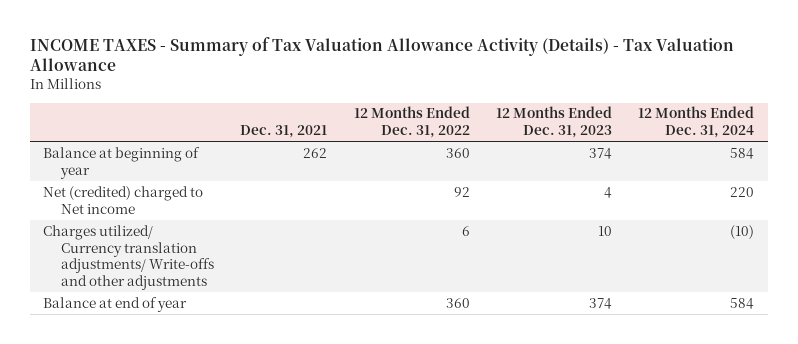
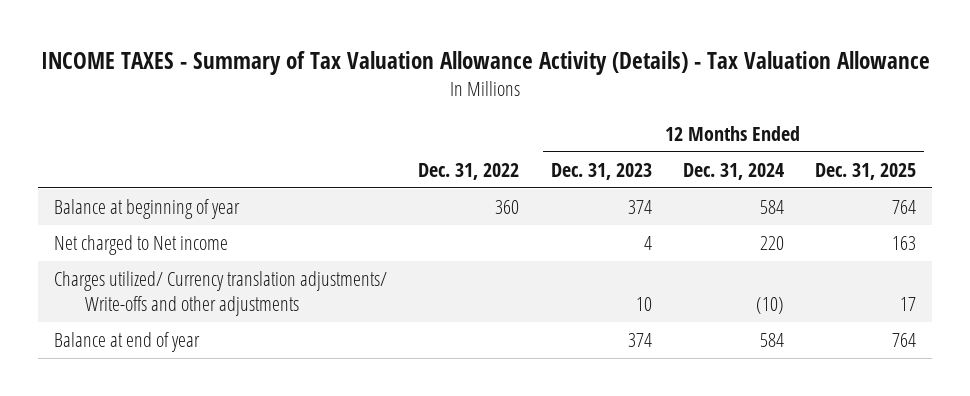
- | Dec. 31, 2021 | 12 Months Ended Dec. 31, 2022 | 12 Months Ended Dec. 31, 2023 | 12 Months Ended Dec. 31, 2024
+ | Dec. 31, 2022 | 12 Months Ended Dec. 31, 2023 | 12 Months Ended Dec. 31, 2024 | 12 Months Ended Dec. 31, 2025
- Net (credited) charged to Net income | | 92 | 4 | 220
+ Net charged to Net income | | 4 | 220 | 163

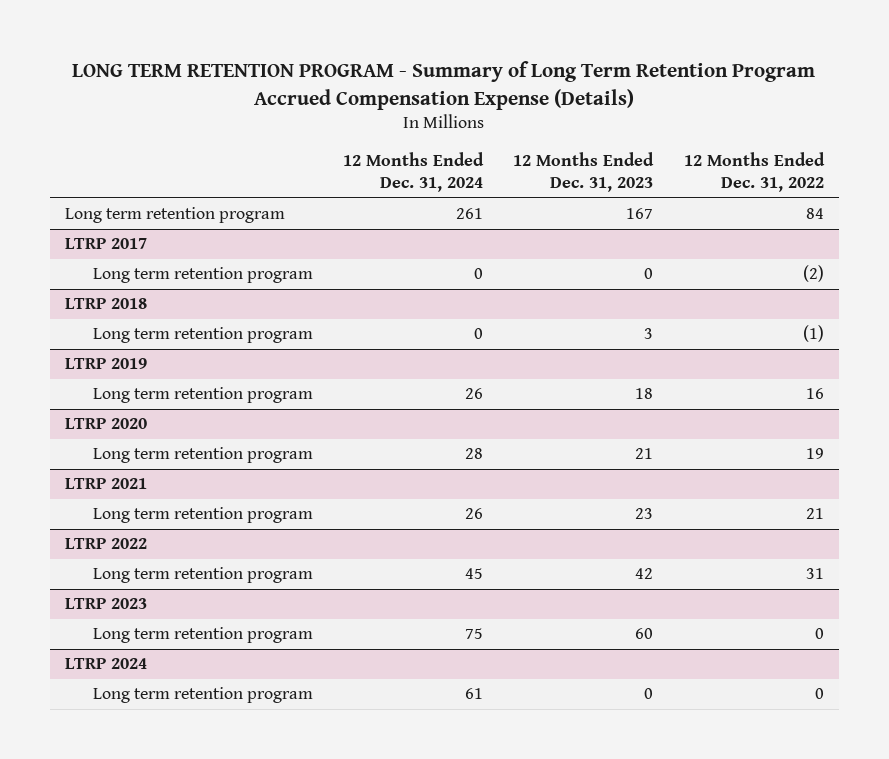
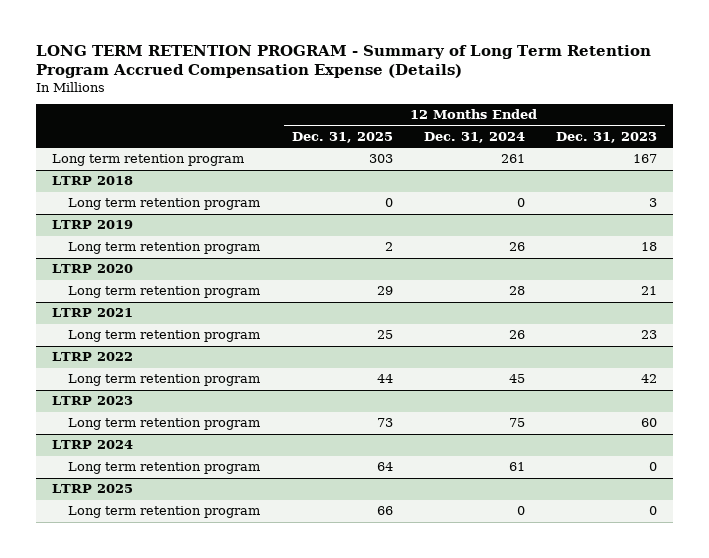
- | 12 Months Ended Dec. 31, 2024 | 12 Months Ended Dec. 31, 2023 | 12 Months Ended Dec. 31, 2022
+ | 12 Months Ended Dec. 31, 2025 | 12 Months Ended Dec. 31, 2024 | 12 Months Ended Dec. 31, 2023
- LTRP 2017
- Long term retention program | 0 | 0 | (2)
+ LTRP 2025
+ Long term retention program | 66 | 0 | 0

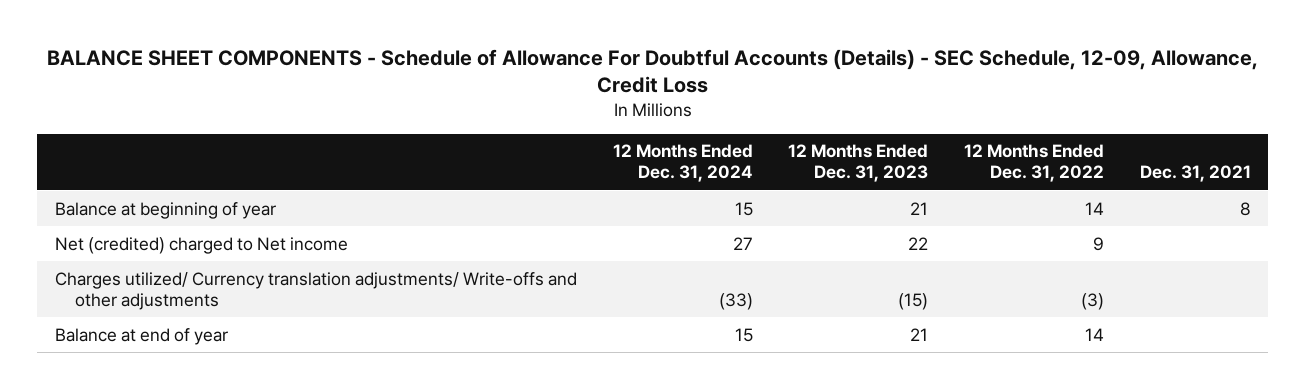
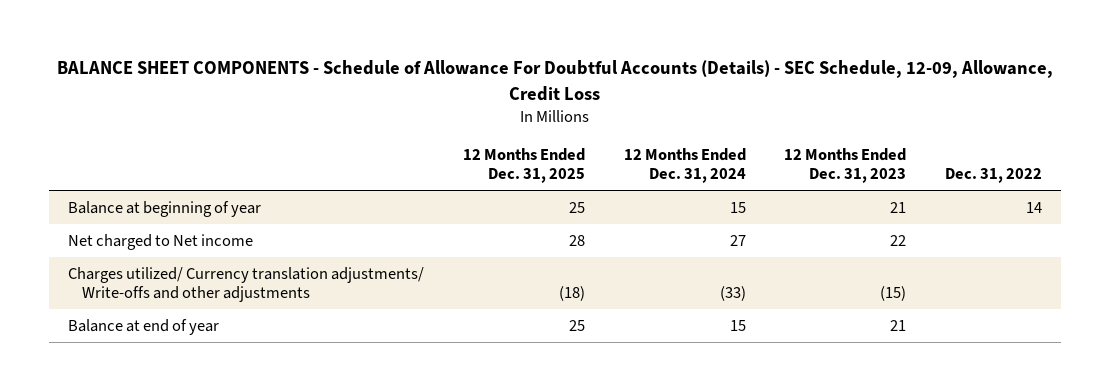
- | 12 Months Ended Dec. 31, 2024 | 12 Months Ended Dec. 31, 2023 | 12 Months Ended Dec. 31, 2022 | Dec. 31, 2021
+ | 12 Months Ended Dec. 31, 2025 | 12 Months Ended Dec. 31, 2024 | 12 Months Ended Dec. 31, 2023 | Dec. 31, 2022
- Net (credited) charged to Net income | 27 | 22 | 9 |
+ Net charged to Net income | 28 | 27 | 22 |

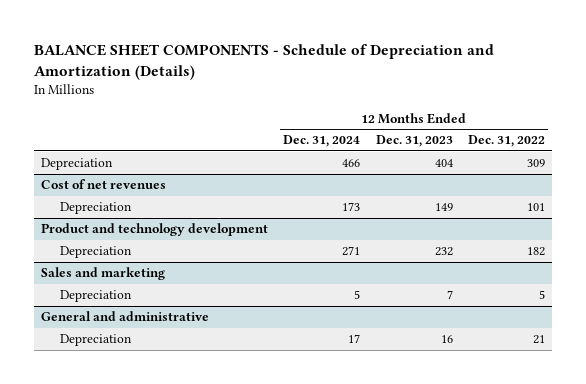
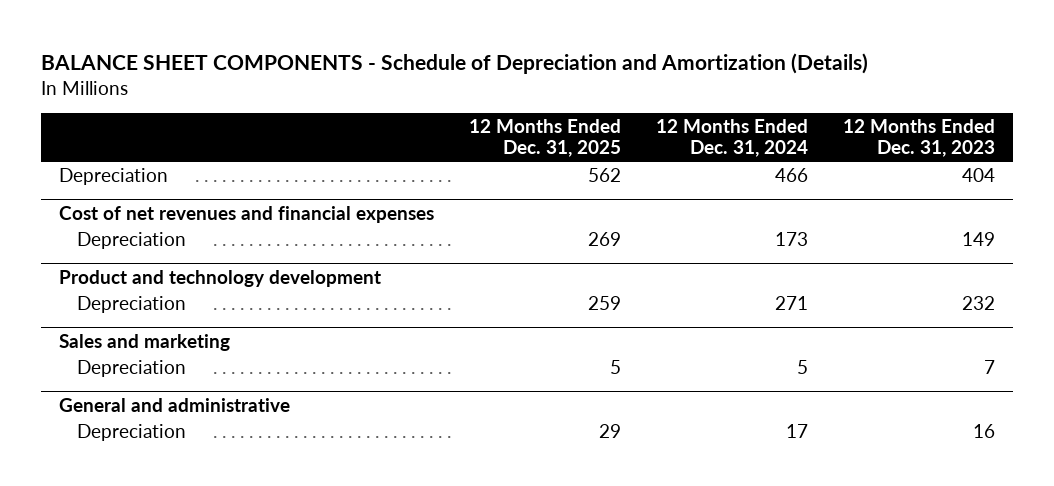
- | 12 Months Ended Dec. 31, 2024 | 12 Months Ended Dec. 31, 2023 | 12 Months Ended Dec. 31, 2022
+ | 12 Months Ended Dec. 31, 2025 | 12 Months Ended Dec. 31, 2024 | 12 Months Ended Dec. 31, 2023
- Cost of net revenues
+ Cost of net revenues and financial expenses

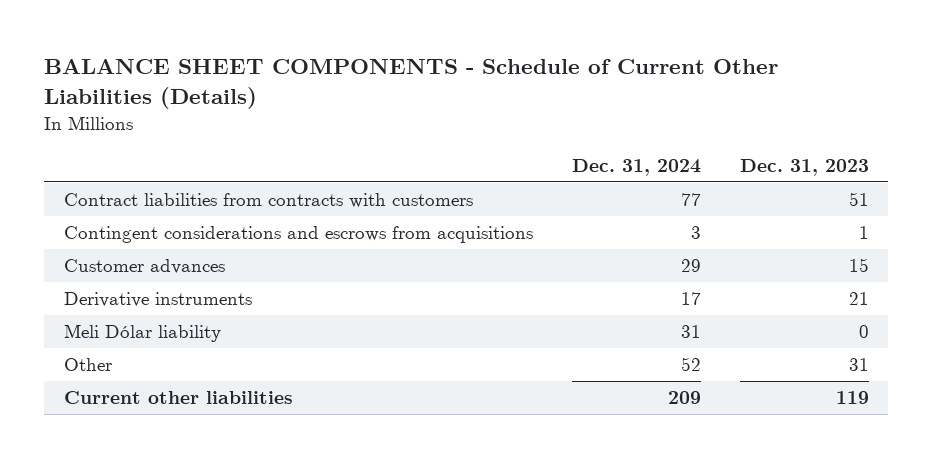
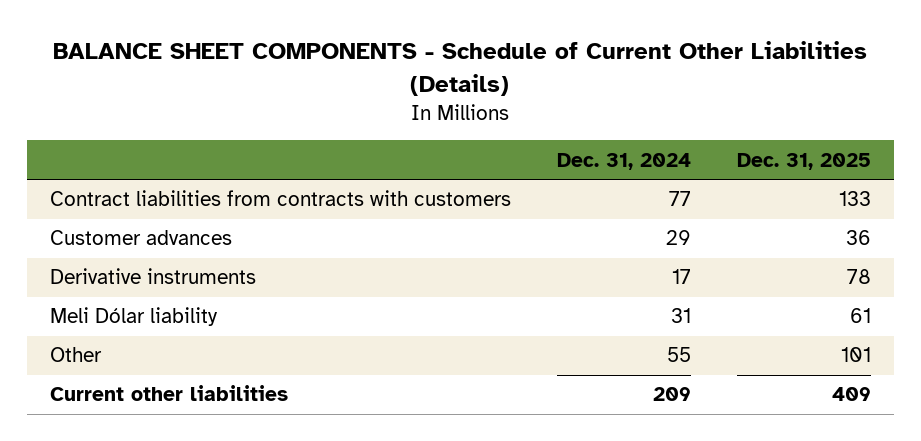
- | Dec. 31, 2024 | Dec. 31, 2023
+ | Dec. 31, 2024 | Dec. 31, 2025
- Contingent considerations and escrows from acquisitions | 3 | 1
- Other | 52 | 31
+ Other | 55 | 101

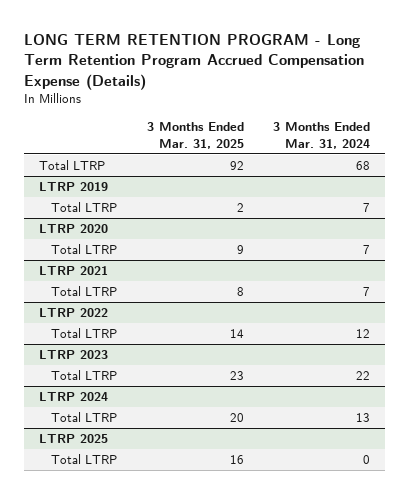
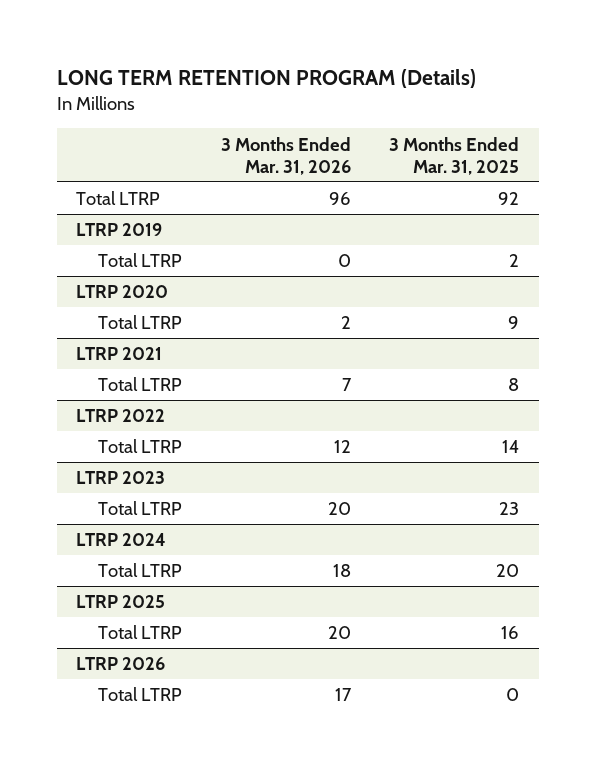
- LONG TERM RETENTION PROGRAM - Long Term Retention Program Accrued Compensation Expense (Details)
+ LONG TERM RETENTION PROGRAM (Details)
- | 3 Months Ended Mar. 31, 2025 | 3 Months Ended Mar. 31, 2024
+ | 3 Months Ended Mar. 31, 2026 | 3 Months Ended Mar. 31, 2025
+ LTRP 2026
+ Total LTRP | 17 | 0

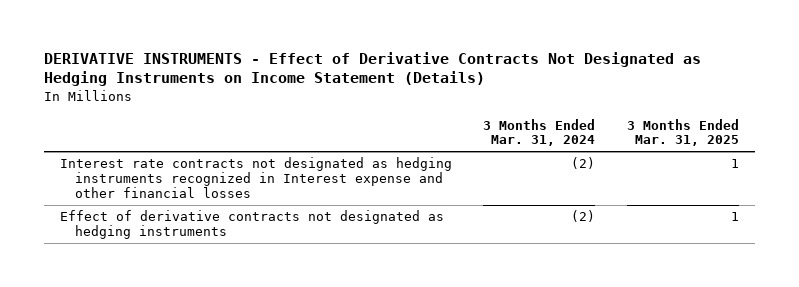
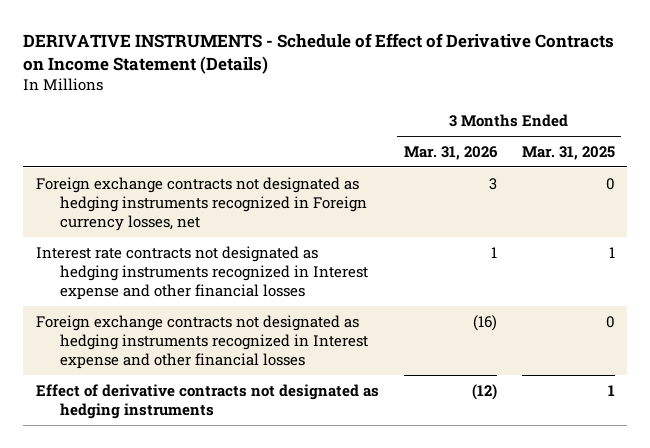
- DERIVATIVE INSTRUMENTS - Effect of Derivative Contracts Not Designated as Hedging Instruments on Income Statement (Details)
+ DERIVATIVE INSTRUMENTS - Schedule of Effect of Derivative Contracts on Income Statement (Details)
- | 3 Months Ended Mar. 31, 2024 | 3 Months Ended Mar. 31, 2025
+ | 3 Months Ended Mar. 31, 2026 | 3 Months Ended Mar. 31, 2025
+ Foreign exchange contracts not designated as hedging instruments recognized in Foreign currency losses, net | 3 | 0
+ Foreign exchange contracts not designated as hedging instruments recognized in Interest expense and other financial losses | (16) | 0

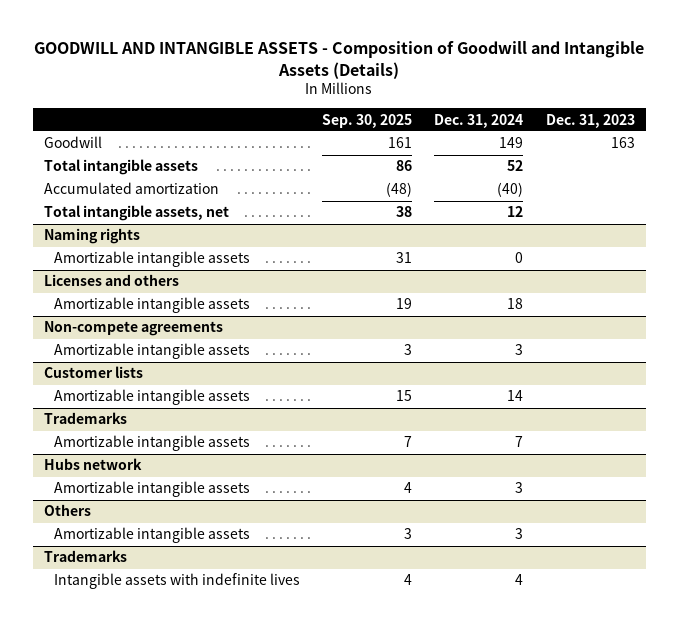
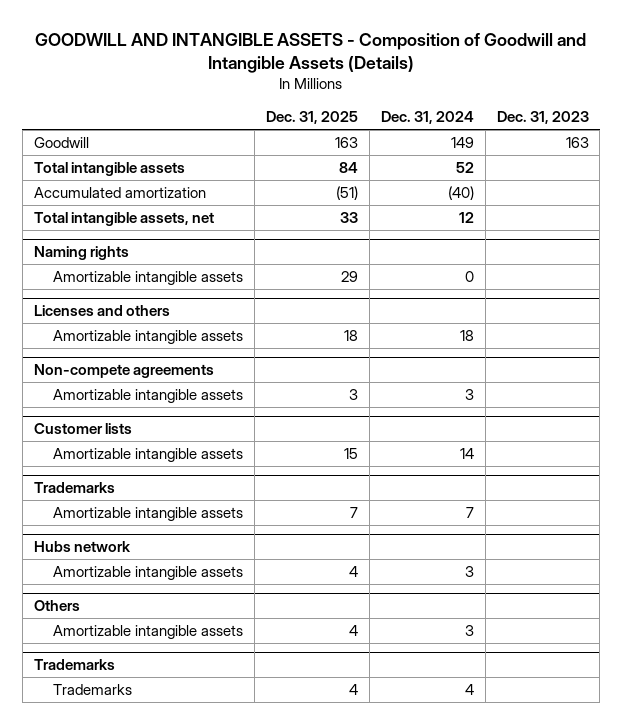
- | Sep. 30, 2025 | Dec. 31, 2024 | Dec. 31, 2023
+ | Dec. 31, 2025 | Dec. 31, 2024 | Dec. 31, 2023
@ Trademarks
- Intangible assets with indefinite lives | 4 | 4 |
+ Trademarks | 4 | 4 |

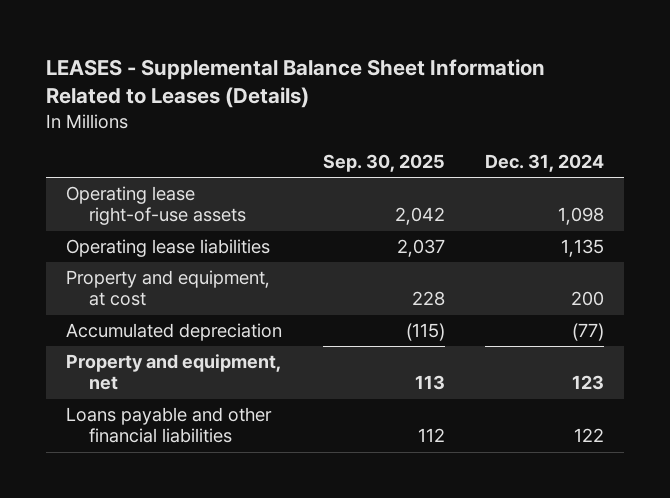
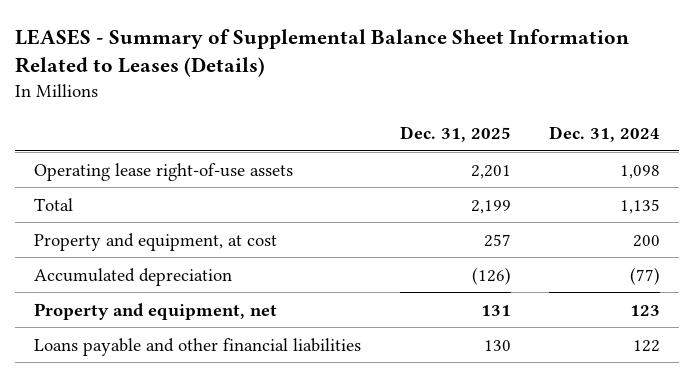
- LEASES - Supplemental Balance Sheet Information Related to Leases (Details)
+ LEASES - Summary of Supplemental Balance Sheet Information Related to Leases (Details)
- | Sep. 30, 2025 | Dec. 31, 2024
+ | Dec. 31, 2025 | Dec. 31, 2024
- Operating lease liabilities | 2,037 | 1,135
+ Total | 2,199 | 1,135

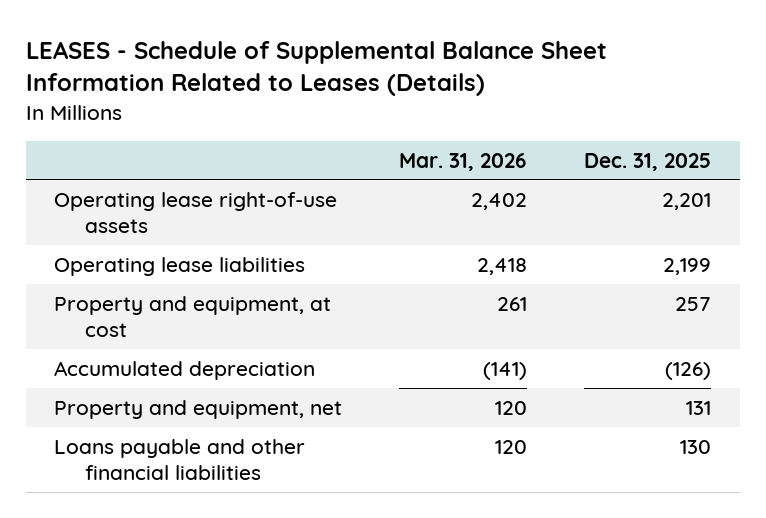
- LEASES - Summary of Supplemental Balance Sheet Information Related to Leases (Details)
+ LEASES - Schedule of Supplemental Balance Sheet Information Related to Leases (Details)
- | Dec. 31, 2025 | Dec. 31, 2024
+ | Mar. 31, 2026 | Dec. 31, 2025
- Total | 2,199 | 1,135
+ Operating lease liabilities | 2,418 | 2,199

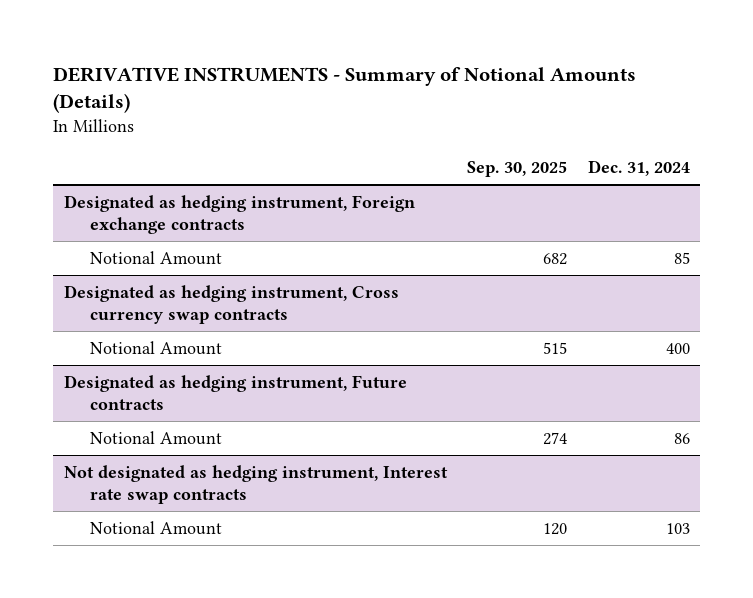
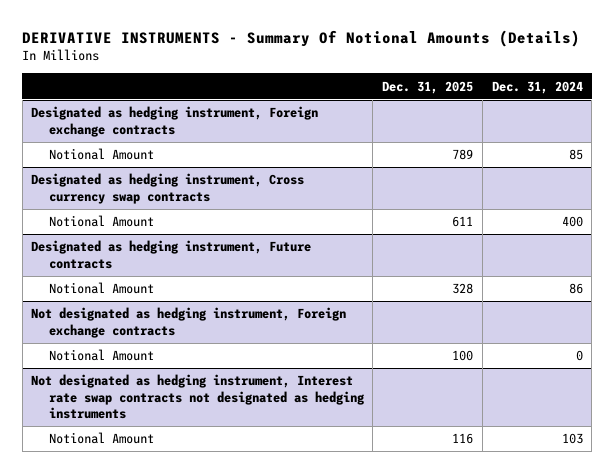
- DERIVATIVE INSTRUMENTS - Summary of Notional Amounts (Details)
+ DERIVATIVE INSTRUMENTS - Summary Of Notional Amounts (Details)
- | Sep. 30, 2025 | Dec. 31, 2024
+ | Dec. 31, 2025 | Dec. 31, 2024
- Not designated as hedging instrument, Interest rate swap contracts
+ Not designated as hedging instrument, Foreign exchange contracts
+ Notional Amount | 100 | 0
+ Not designated as hedging instrument, Interest rate swap contracts not designated as hedging instruments

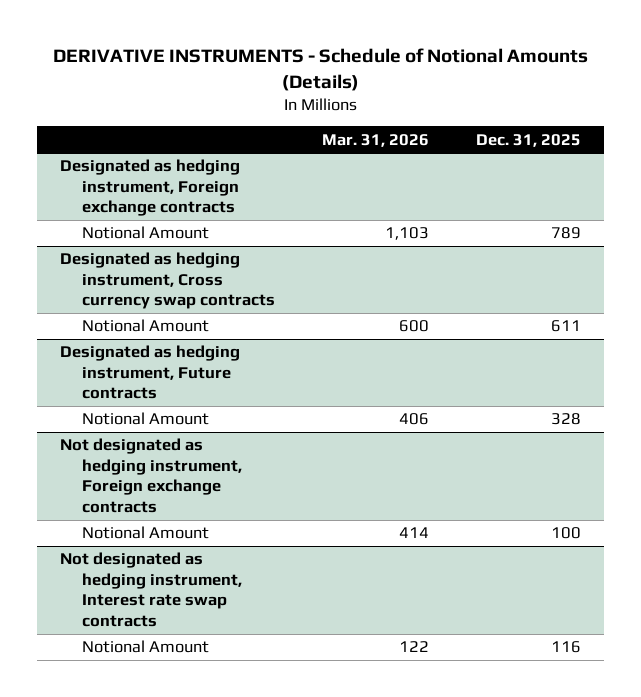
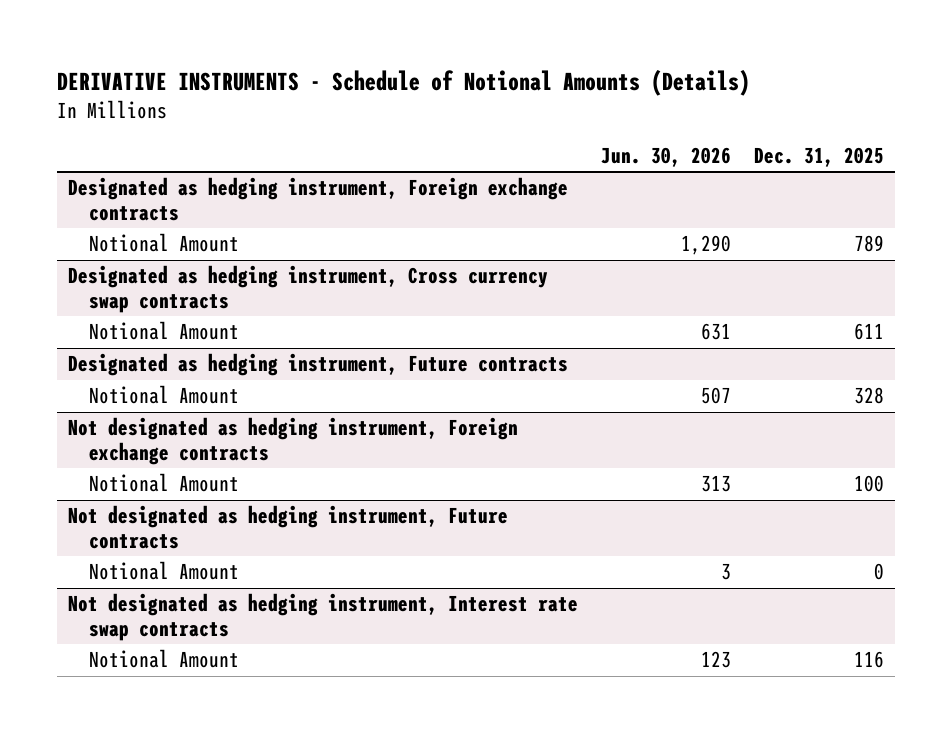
- | Mar. 31, 2026 | Dec. 31, 2025
+ | Jun. 30, 2026 | Dec. 31, 2025
+ Not designated as hedging instrument, Future contracts
+ Notional Amount | 3 | 0

